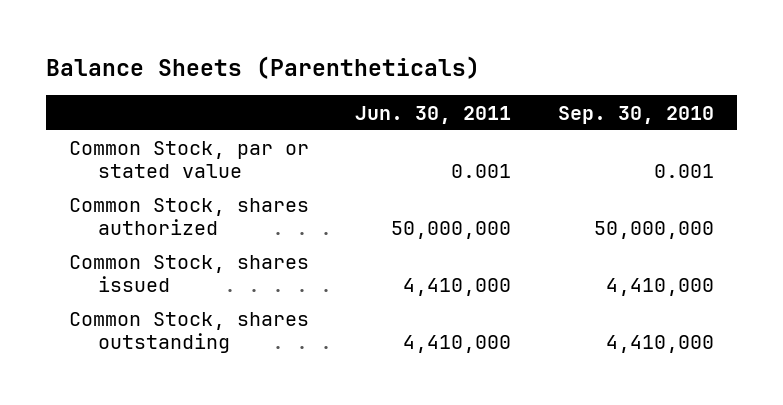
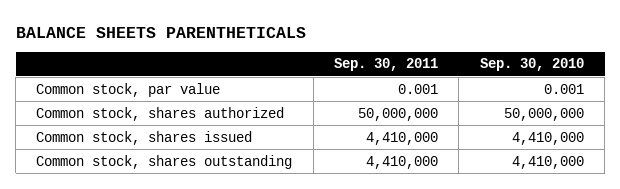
- Balance Sheets (Parentheticals)
+ BALANCE SHEETS PARENTHETICALS
- | Jun. 30, 2011 | Sep. 30, 2010
+ | Sep. 30, 2011 | Sep. 30, 2010
- Common Stock, par or stated value | 0.001 | 0.001
- Common Stock, shares authorized | 50,000,000 | 50,000,000
- Common Stock, shares issued | 4,410,000 | 4,410,000
- Common Stock, shares outstanding | 4,410,000 | 4,410,000
+ Common stock, par value | 0.001 | 0.001
+ Common stock, shares authorized | 50,000,000 | 50,000,000
+ Common stock, shares issued | 4,410,000 | 4,410,000
+ Common stock, shares outstanding | 4,410,000 | 4,410,000

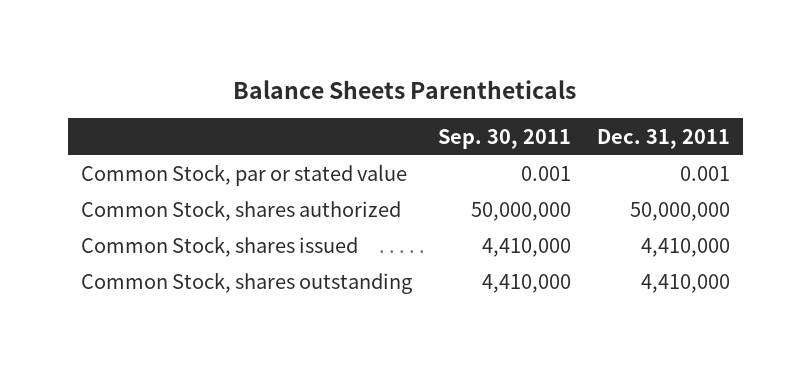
- BALANCE SHEETS PARENTHETICALS
+ Balance Sheets Parentheticals
- | Sep. 30, 2011 | Sep. 30, 2010
+ | Sep. 30, 2011 | Dec. 31, 2011
- Common stock, par value | 0.001 | 0.001
- Common stock, shares authorized | 50,000,000 | 50,000,000
- Common stock, shares issued | 4,410,000 | 4,410,000
- Common stock, shares outstanding | 4,410,000 | 4,410,000
+ Common Stock, par or stated value | 0.001 | 0.001
+ Common Stock, shares authorized | 50,000,000 | 50,000,000
+ Common Stock, shares issued | 4,410,000 | 4,410,000
+ Common Stock, shares outstanding | 4,410,000 | 4,410,000

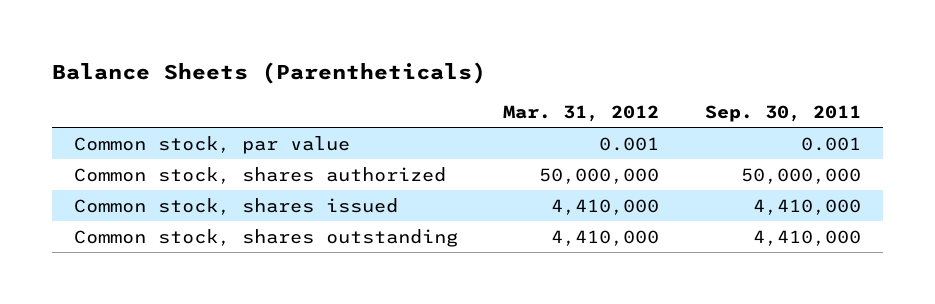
- Balance Sheets Parentheticals
+ Balance Sheets (Parentheticals)
- | Sep. 30, 2011 | Dec. 31, 2011
+ | Mar. 31, 2012 | Sep. 30, 2011
- Common Stock, par or stated value | 0.001 | 0.001
- Common Stock, shares authorized | 50,000,000 | 50,000,000
- Common Stock, shares issued | 4,410,000 | 4,410,000
- Common Stock, shares outstanding | 4,410,000 | 4,410,000
+ Common stock, par value | 0.001 | 0.001
+ Common stock, shares authorized | 50,000,000 | 50,000,000
+ Common stock, shares issued | 4,410,000 | 4,410,000
+ Common stock, shares outstanding | 4,410,000 | 4,410,000

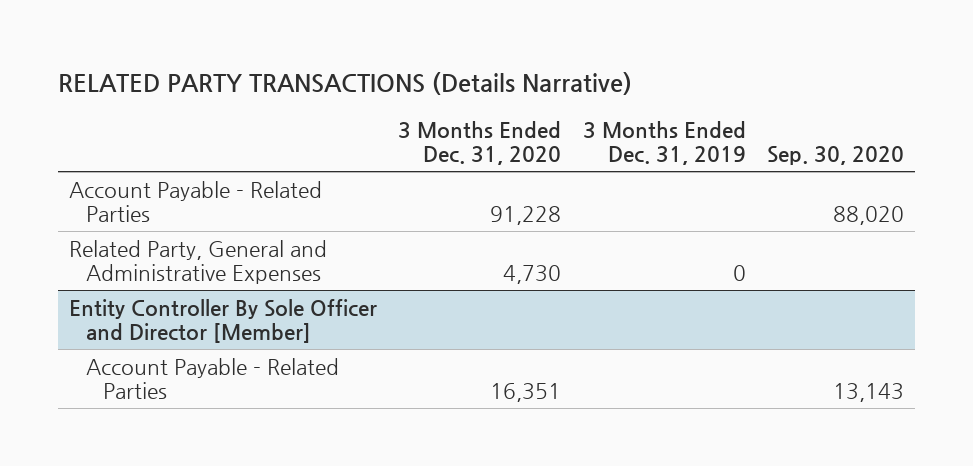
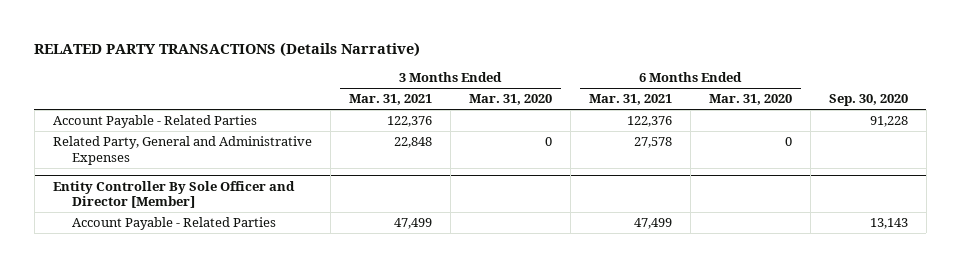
- | 3 Months Ended Dec. 31, 2020 | 3 Months Ended Dec. 31, 2019 | Sep. 30, 2020
+ | 3 Months Ended Mar. 31, 2021 | 3 Months Ended Mar. 31, 2020 | 6 Months Ended Mar. 31, 2021 | 6 Months Ended Mar. 31, 2020 | Sep. 30, 2020
- Account Payable - Related Parties | 91,228 | | 88,020
+ Account Payable - Related Parties | 122,376 | | 122,376 | | 91,228

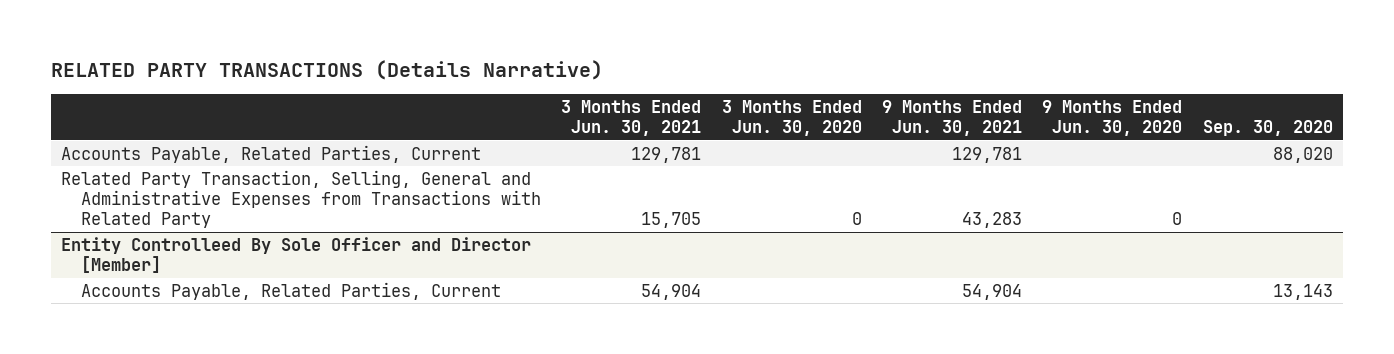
- | 3 Months Ended Mar. 31, 2021 | 3 Months Ended Mar. 31, 2020 | 6 Months Ended Mar. 31, 2021 | 6 Months Ended Mar. 31, 2020 | Sep. 30, 2020
+ | 3 Months Ended Jun. 30, 2021 | 3 Months Ended Jun. 30, 2020 | 9 Months Ended Jun. 30, 2021 | 9 Months Ended Jun. 30, 2020 | Sep. 30, 2020
- Account Payable - Related Parties | 122,376 | | 122,376 | | 91,228
- Related Party, General and Administrative Expenses | 22,848 | 0 | 27,578 | 0 |
- Entity Controller By Sole Officer and Director [Member]
- Account Payable - Related Parties | 47,499 | | 47,499 | | 13,143
+ Accounts Payable, Related Parties, Current | 129,781 | | 129,781 | | 88,020
+ Related Party Transaction, Selling, General and Administrative Expenses from Transactions with Related Party | 15,705 | 0 | 43,283 | 0 |
+ Entity Controlleed By Sole Officer and Director [Member]
+ Accounts Payable, Related Parties, Current | 54,904 | | 54,904 | | 13,143

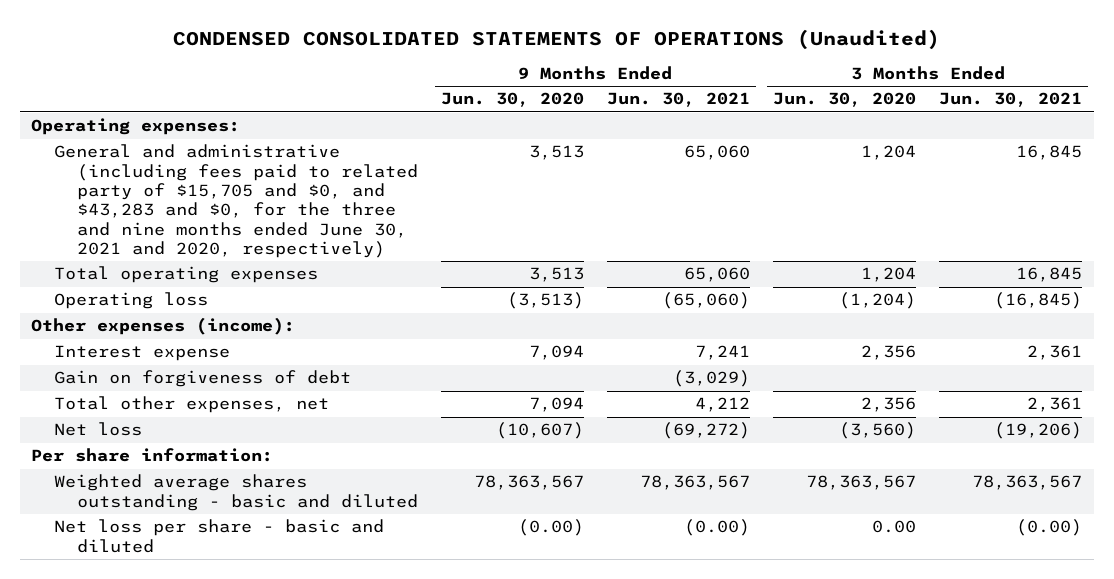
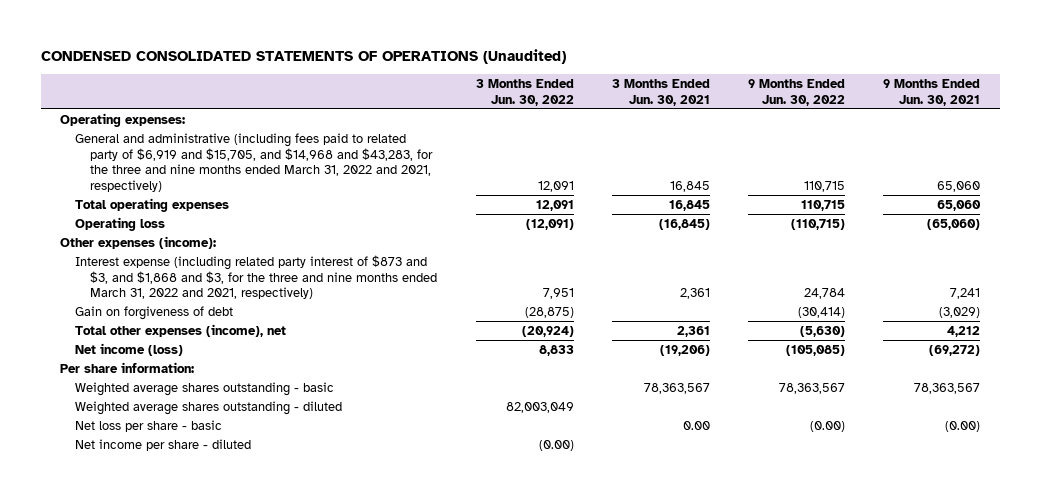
- | 9 Months Ended Jun. 30, 2020 | 9 Months Ended Jun. 30, 2021 | 3 Months Ended Jun. 30, 2020 | 3 Months Ended Jun. 30, 2021
+ | 3 Months Ended Jun. 30, 2022 | 3 Months Ended Jun. 30, 2021 | 9 Months Ended Jun. 30, 2022 | 9 Months Ended Jun. 30, 2021
- General and administrative (including fees paid to related party of $15,705 and $0, and $43,283 and $0, for the three and nine months ended June 30, 2021 and 2020, respectively) | 3,513 | 65,060 | 1,204 | 16,845
+ General and administrative (including fees paid to related party of $6,919 and $15,705, and $14,968 and $43,283, for the three and nine months ended March 31, 2022 and 2021, respectively) | 12,091 | 16,845 | 110,715 | 65,060
- Interest expense | 7,094 | 7,241 | 2,356 | 2,361
+ Interest expense (including related party interest of $873 and $3, and $1,868 and $3, for the three and nine months ended March 31, 2022 and 2021, respectively) | 7,951 | 2,361 | 24,784 | 7,241
- Total other expenses, net | 7,094 | 4,212 | 2,356 | 2,361
- Net loss | (10,607) | (69,272) | (3,560) | (19,206)
+ Total other expenses (income), net | (20,924) | 2,361 | (5,630) | 4,212
+ Net income (loss) | 8,833 | (19,206) | (105,085) | (69,272)
- Weighted average shares outstanding - basic and diluted | 78,363,567 | 78,363,567 | 78,363,567 | 78,363,567
- Net loss per share - basic and diluted | (0.00) | (0.00) | 0.00 | (0.00)
+ Weighted average shares outstanding - basic | | 78,363,567 | 78,363,567 | 78,363,567
+ Weighted average shares outstanding - diluted | 82,003,049 | | |
+ Net loss per share - basic | | 0.00 | (0.00) | (0.00)
+ Net income per share - diluted | (0.00) | | |

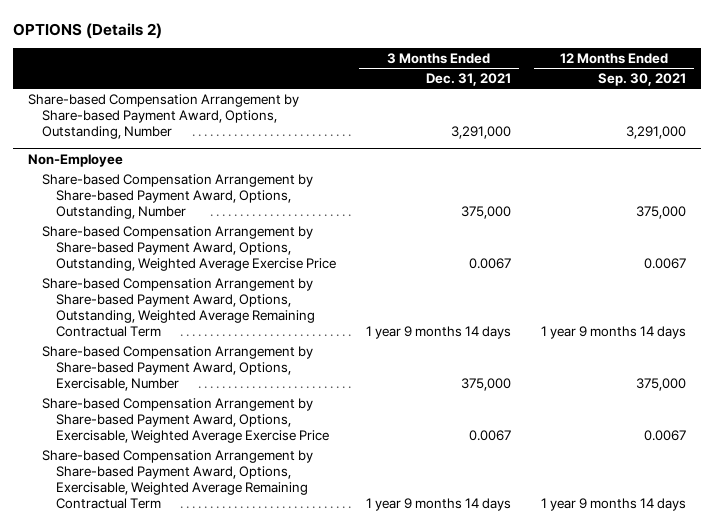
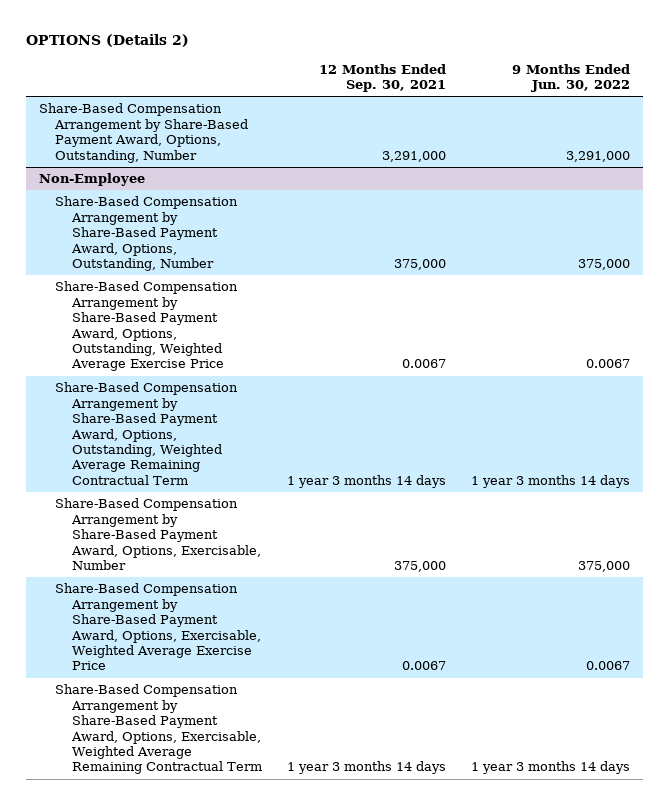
- | 3 Months Ended Dec. 31, 2021 | 12 Months Ended Sep. 30, 2021
+ | 12 Months Ended Sep. 30, 2021 | 9 Months Ended Jun. 30, 2022
- Share-based Compensation Arrangement by Share-based Payment Award, Options, Outstanding, Number | 3,291,000 | 3,291,000
+ Share-Based Compensation Arrangement by Share-Based Payment Award, Options, Outstanding, Number | 3,291,000 | 3,291,000
@ Non-Employee
- Share-based Compensation Arrangement by Share-based Payment Award, Options, Outstanding, Number | 375,000 | 375,000
- Share-based Compensation Arrangement by Share-based Payment Award, Options, Outstanding, Weighted Average Exercise Price | 0.0067 | 0.0067
- Share-based Compensation Arrangement by Share-based Payment Award, Options, Outstanding, Weighted Average Remaining Contractual Term | 1 year 9 months 14 days | 1 year 9 months 14 days
- Share-based Compensation Arrangement by Share-based Payment Award, Options, Exercisable, Number | 375,000 | 375,000
- Share-based Compensation Arrangement by Share-based Payment Award, Options, Exercisable, Weighted Average Exercise Price | 0.0067 | 0.0067
- Share-based Compensation Arrangement by Share-based Payment Award, Options, Exercisable, Weighted Average Remaining Contractual Term | 1 year 9 months 14 days | 1 year 9 months 14 days
+ Share-Based Compensation Arrangement by Share-Based Payment Award, Options, Outstanding, Number | 375,000 | 375,000
+ Share-Based Compensation Arrangement by Share-Based Payment Award, Options, Outstanding, Weighted Average Exercise Price | 0.0067 | 0.0067
+ Share-Based Compensation Arrangement by Share-Based Payment Award, Options, Outstanding, Weighted Average Remaining Contractual Term | 1 year 3 months 14 days | 1 year 3 months 14 days
+ Share-Based Compensation Arrangement by Share-Based Payment Award, Options, Exercisable, Number | 375,000 | 375,000
+ Share-Based Compensation Arrangement by Share-Based Payment Award, Options, Exercisable, Weighted Average Exercise Price | 0.0067 | 0.0067
+ Share-Based Compensation Arrangement by Share-Based Payment Award, Options, Exercisable, Weighted Average Remaining Contractual Term | 1 year 3 months 14 days | 1 year 3 months 14 days

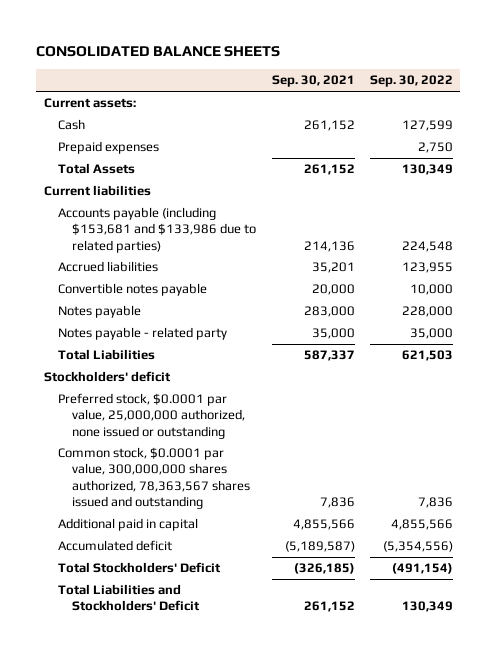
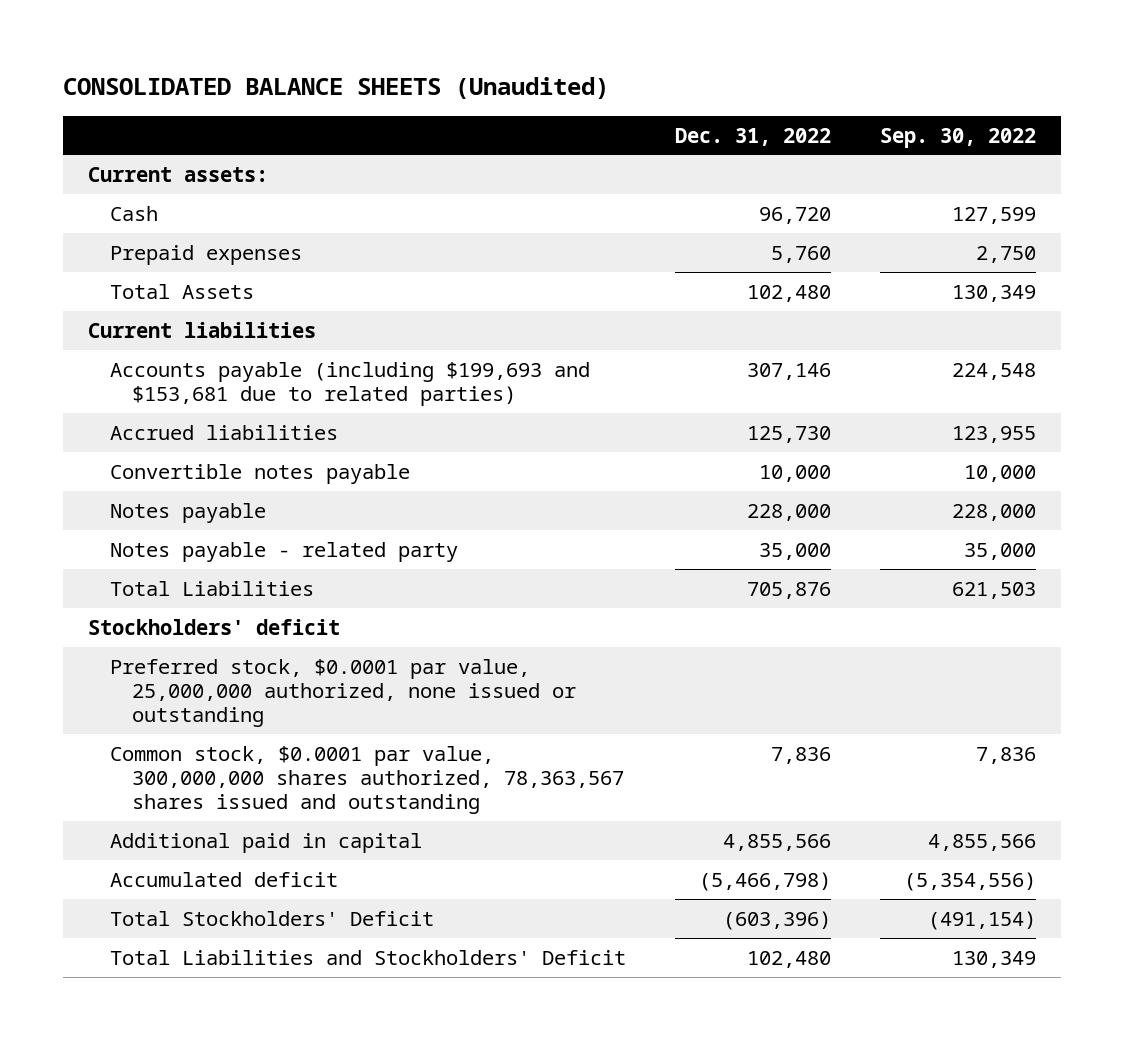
- CONSOLIDATED BALANCE SHEETS
+ CONSOLIDATED BALANCE SHEETS (Unaudited)
- | Sep. 30, 2021 | Sep. 30, 2022
+ | Dec. 31, 2022 | Sep. 30, 2022
- Accounts payable (including $153,681 and $133,986 due to related parties) | 214,136 | 224,548
+ Accounts payable (including $199,693 and $153,681 due to related parties) | 307,146 | 224,548

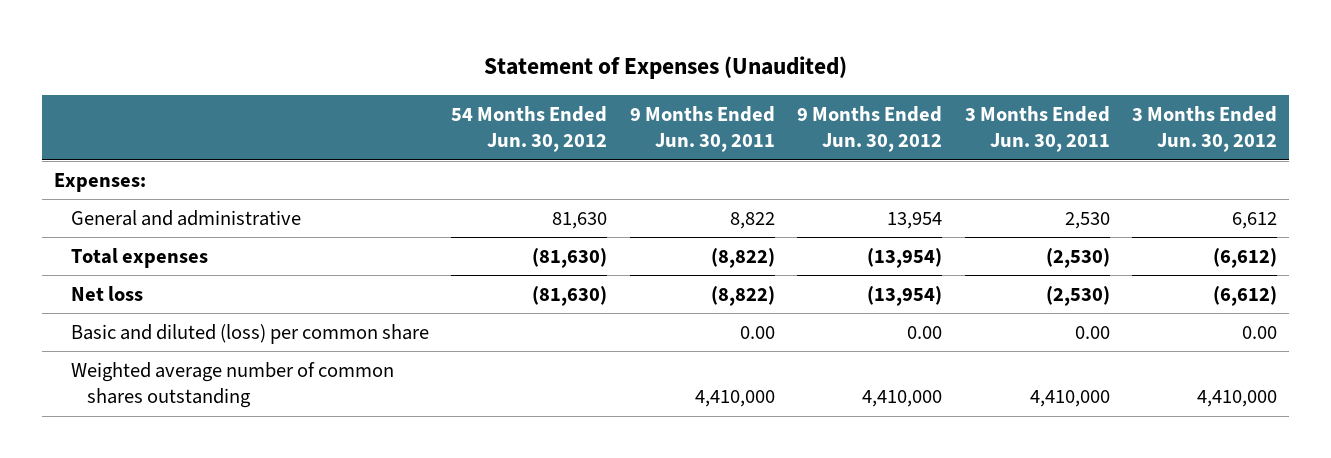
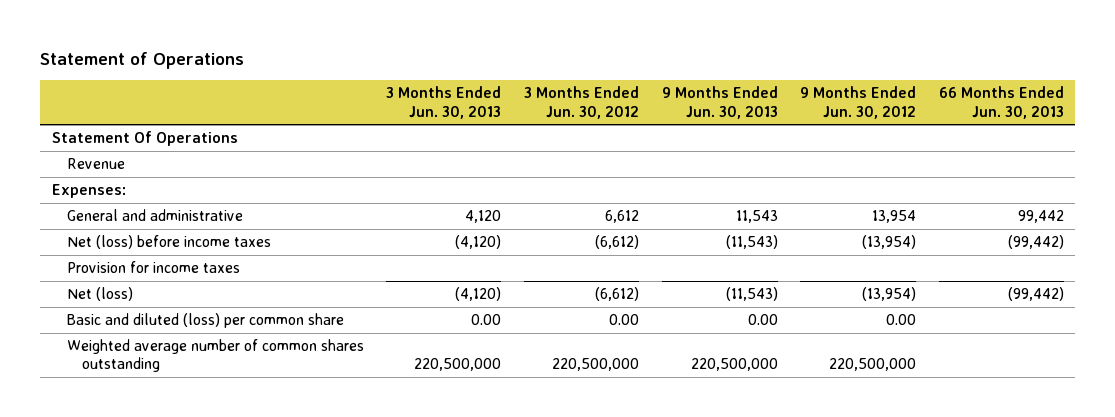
- Statement of Expenses (Unaudited)
+ Statement of Operations
- | 54 Months Ended Jun. 30, 2012 | 9 Months Ended Jun. 30, 2011 | 9 Months Ended Jun. 30, 2012 | 3 Months Ended Jun. 30, 2011 | 3 Months Ended Jun. 30, 2012
+ | 3 Months Ended Jun. 30, 2013 | 3 Months Ended Jun. 30, 2012 | 9 Months Ended Jun. 30, 2013 | 9 Months Ended Jun. 30, 2012 | 66 Months Ended Jun. 30, 2013
+ Statement Of Operations
+ Revenue
- Total expenses | (81,630) | (8,822) | (13,954) | (2,530) | (6,612)
- Net loss | (81,630) | (8,822) | (13,954) | (2,530) | (6,612)
+ Net (loss) before income taxes | (4,120) | (6,612) | (11,543) | (13,954) | (99,442)
+ Provision for income taxes
+ Net (loss) | (4,120) | (6,612) | (11,543) | (13,954) | (99,442)
- Weighted average number of common shares outstanding | | 4,410,000 | 4,410,000 | 4,410,000 | 4,410,000
+ Weighted average number of common shares outstanding | 220,500,000 | 220,500,000 | 220,500,000 | 220,500,000 |

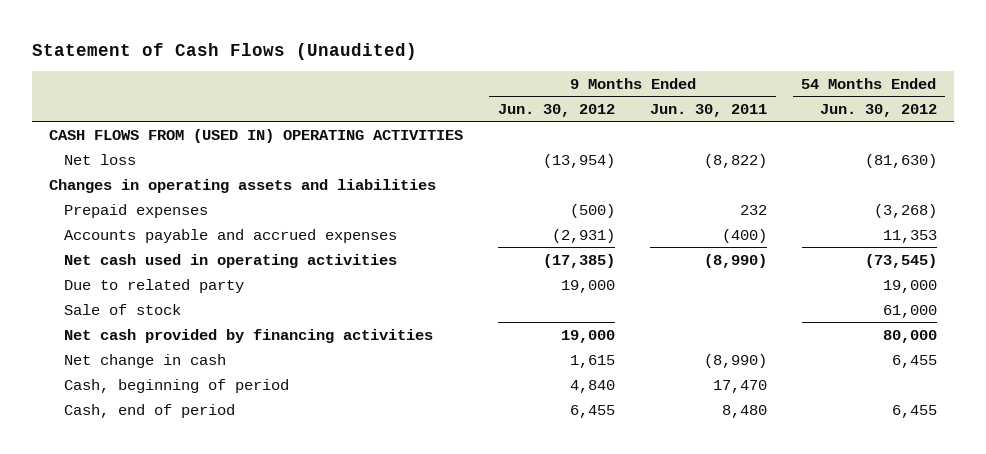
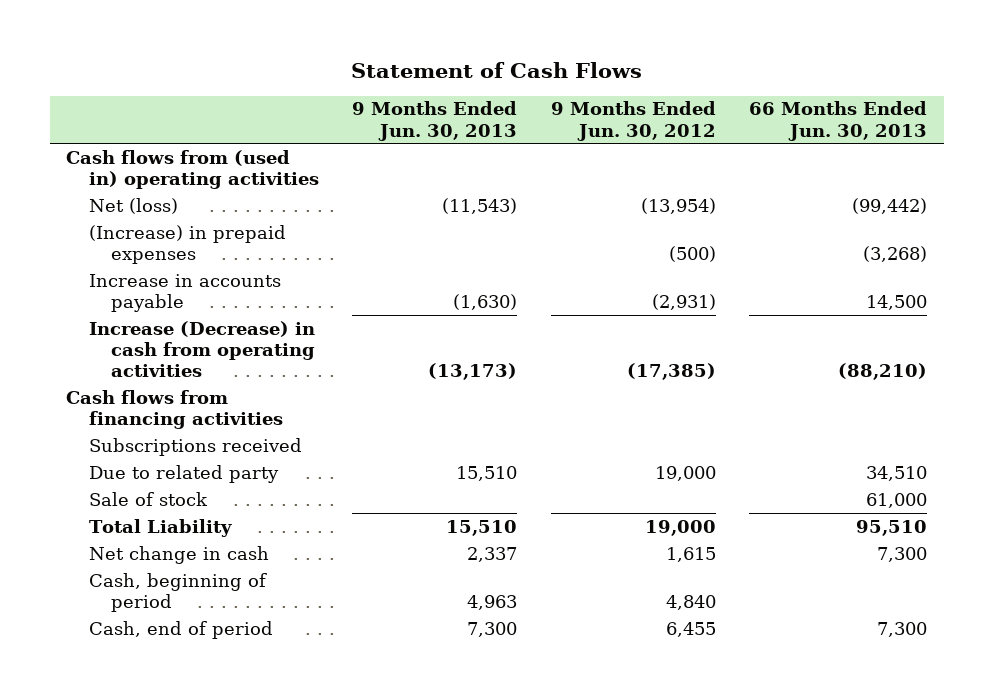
- Statement of Cash Flows (Unaudited)
+ Statement of Cash Flows
- | 9 Months Ended Jun. 30, 2012 | 9 Months Ended Jun. 30, 2011 | 54 Months Ended Jun. 30, 2012
+ | 9 Months Ended Jun. 30, 2013 | 9 Months Ended Jun. 30, 2012 | 66 Months Ended Jun. 30, 2013
- CASH FLOWS FROM (USED IN) OPERATING ACTIVITIES
- Net loss | (13,954) | (8,822) | (81,630)
- Changes in operating assets and liabilities
- Prepaid expenses | (500) | 232 | (3,268)
- Accounts payable and accrued expenses | (2,931) | (400) | 11,353
- Net cash used in operating activities | (17,385) | (8,990) | (73,545)
+ Cash flows from (used in) operating activities
+ Net (loss) | (11,543) | (13,954) | (99,442)
+ (Increase) in prepaid expenses | | (500) | (3,268)
+ Increase in accounts payable | (1,630) | (2,931) | 14,500
+ Increase (Decrease) in cash from operating activities | (13,173) | (17,385) | (88,210)
+ Cash flows from financing activities
+ Subscriptions received
- Net cash provided by financing activities | 19,000 | | 80,000
+ Total Liability | 15,510 | 19,000 | 95,510

